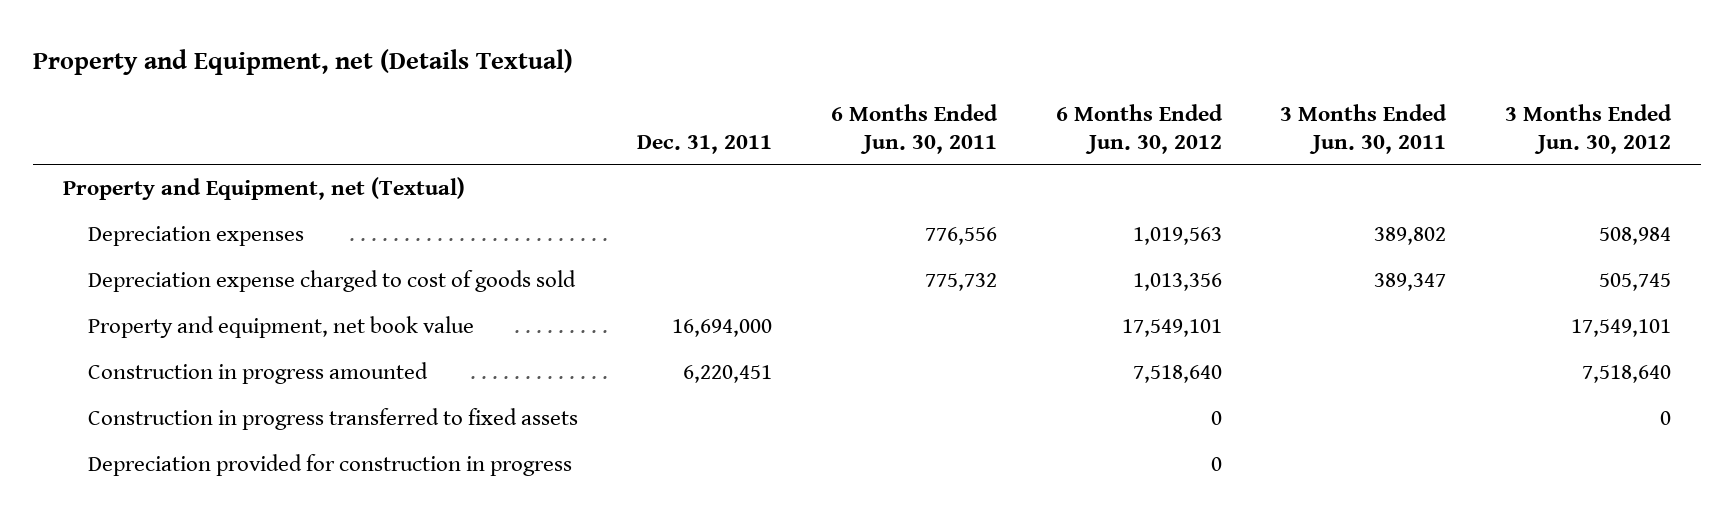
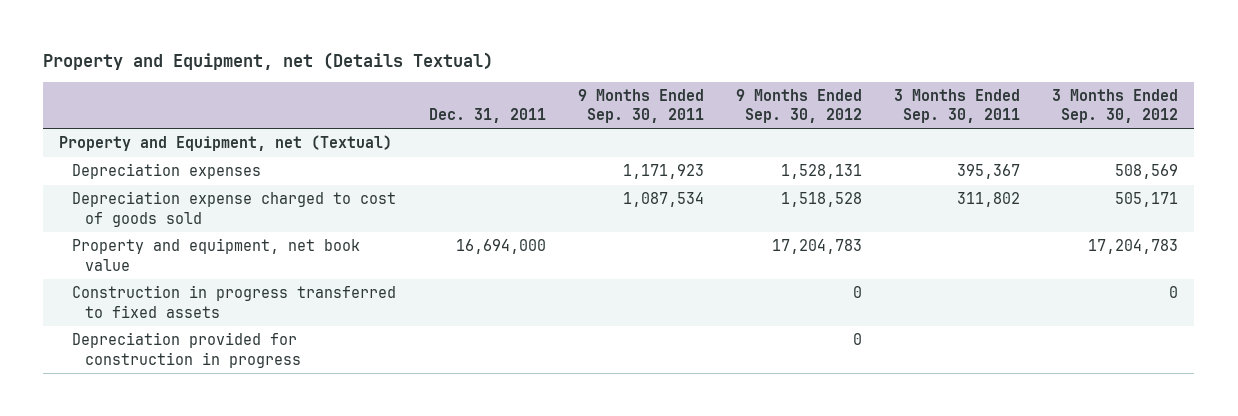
- | Dec. 31, 2011 | 6 Months Ended Jun. 30, 2011 | 6 Months Ended Jun. 30, 2012 | 3 Months Ended Jun. 30, 2011 | 3 Months Ended Jun. 30, 2012
+ | Dec. 31, 2011 | 9 Months Ended Sep. 30, 2011 | 9 Months Ended Sep. 30, 2012 | 3 Months Ended Sep. 30, 2011 | 3 Months Ended Sep. 30, 2012
- Construction in progress amounted | 6,220,451 | | 7,518,640 | | 7,518,640

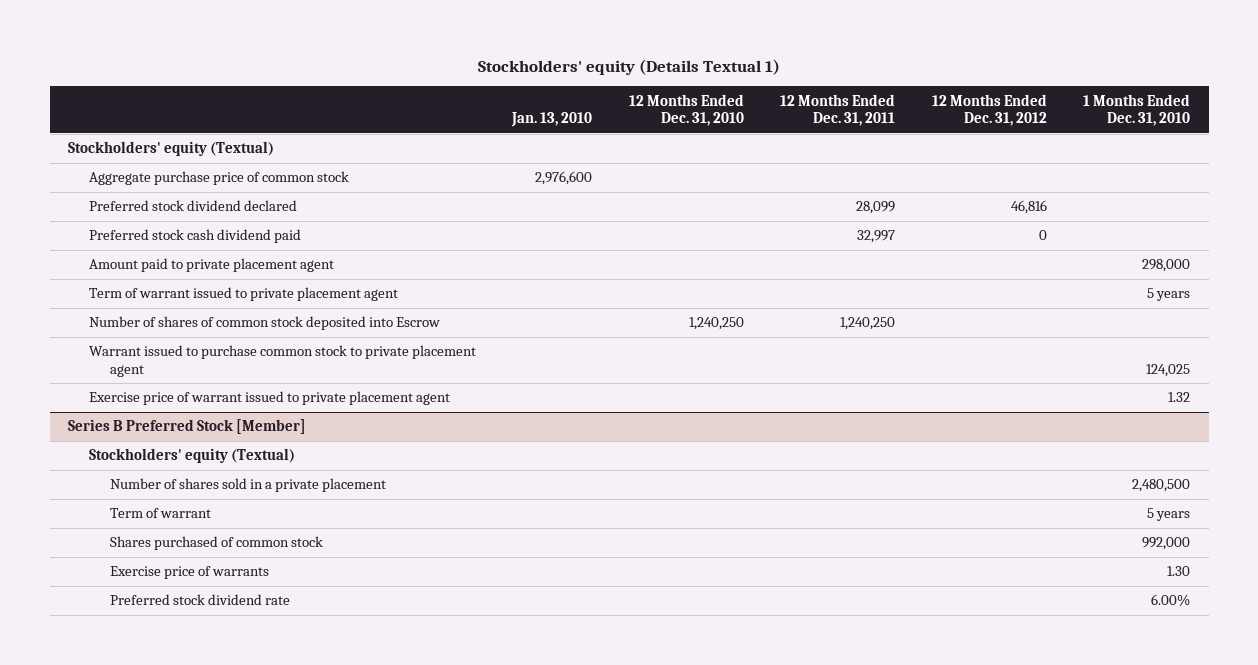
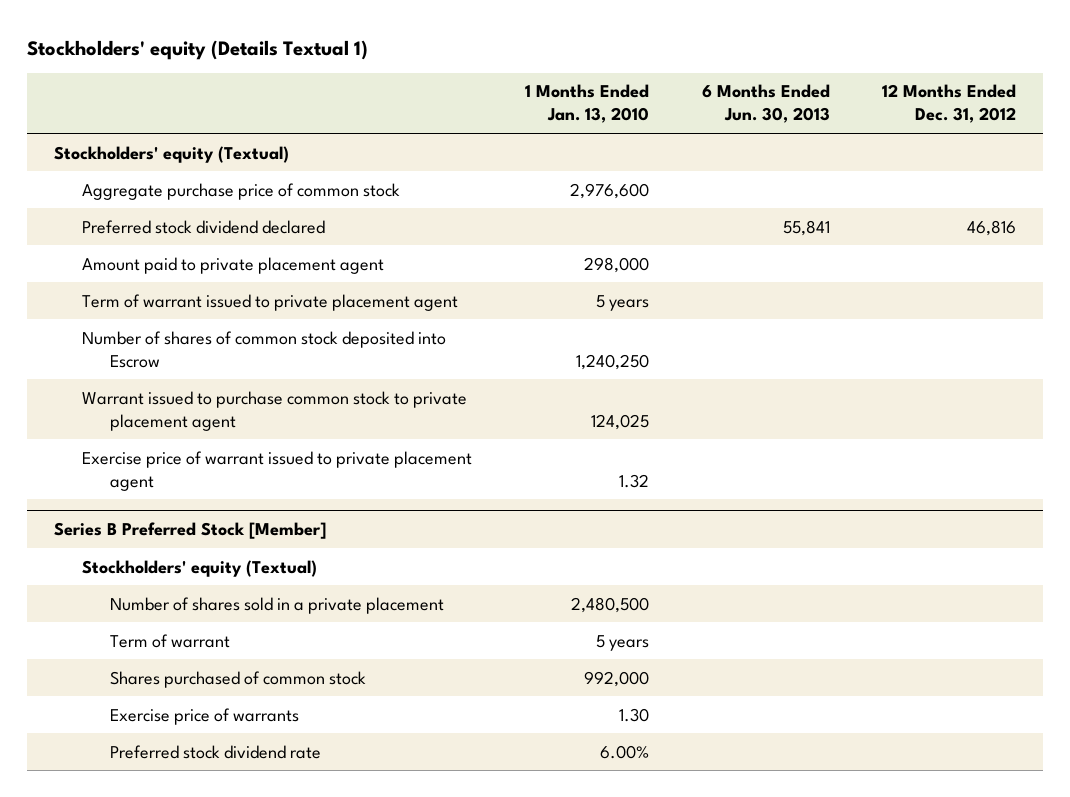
- | Jan. 13, 2010 | 12 Months Ended Dec. 31, 2010 | 12 Months Ended Dec. 31, 2011 | 12 Months Ended Dec. 31, 2012 | 1 Months Ended Dec. 31, 2010
+ | 1 Months Ended Jan. 13, 2010 | 6 Months Ended Jun. 30, 2013 | 12 Months Ended Dec. 31, 2012
- Preferred stock cash dividend paid | | | 32,997 | 0 |

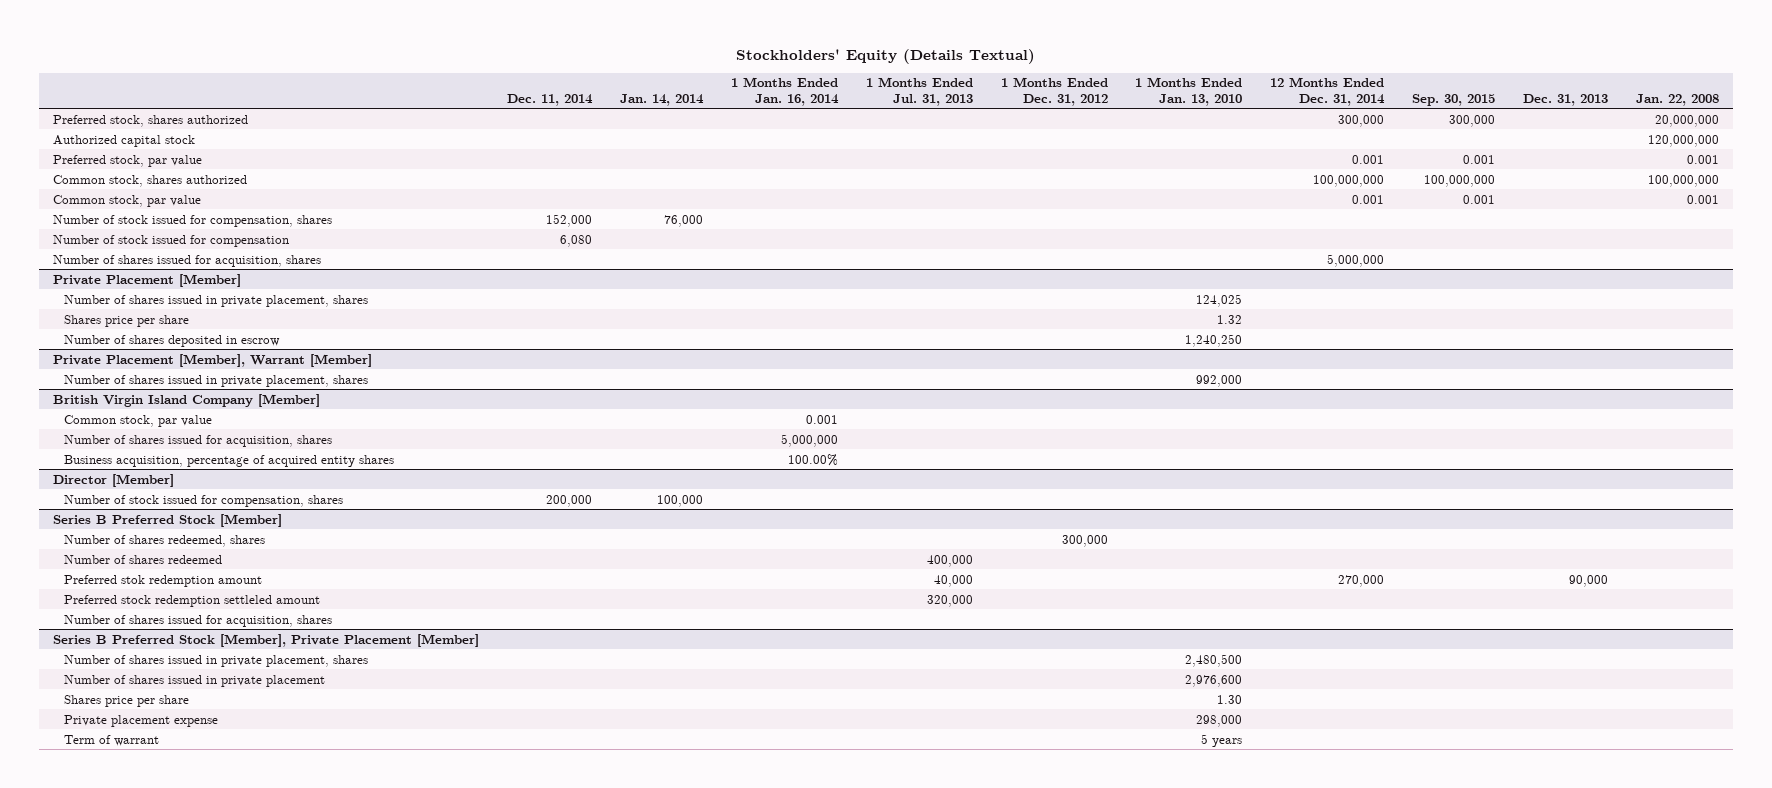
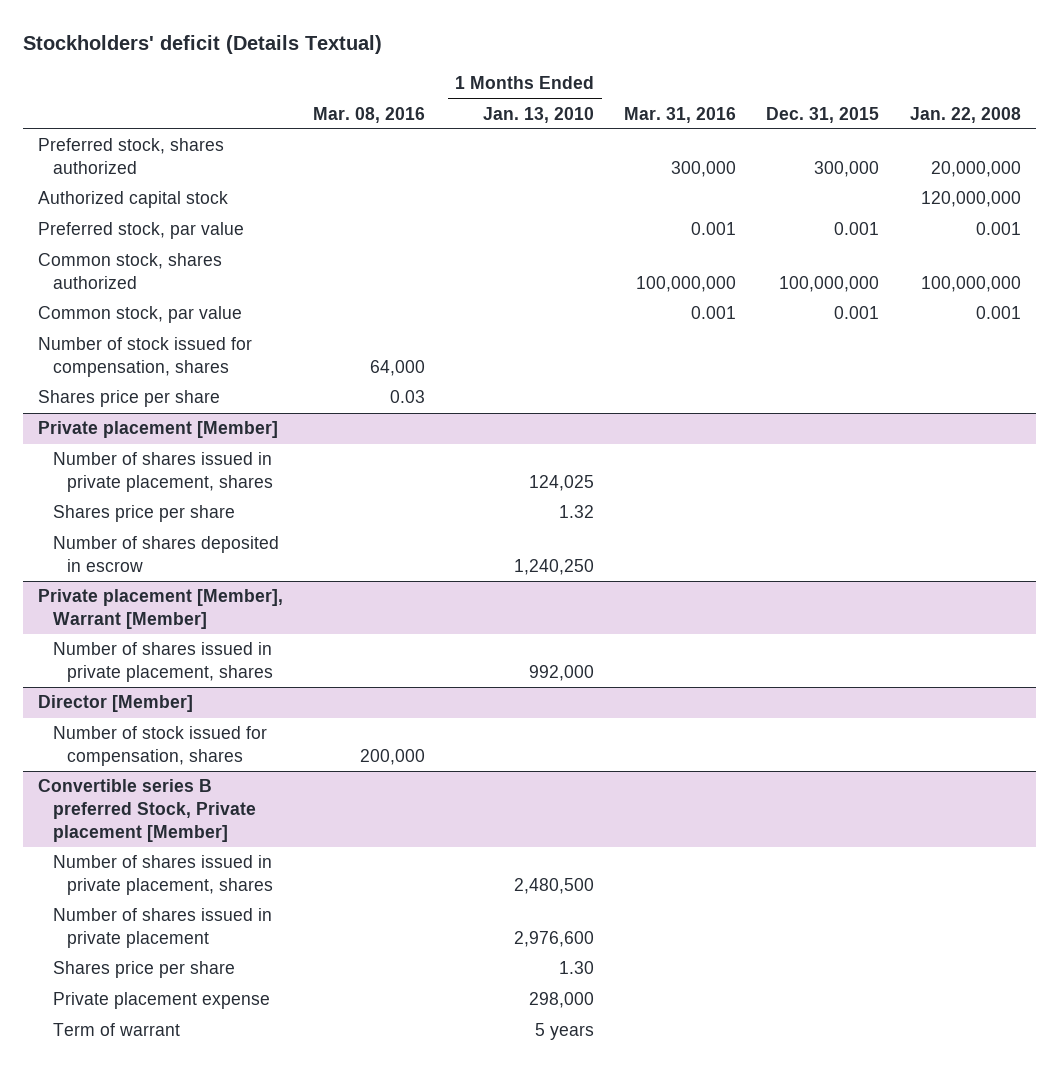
- Stockholders' Equity (Details Textual)
+ Stockholders' deficit (Details Textual)
- | Dec. 11, 2014 | Jan. 14, 2014 | 1 Months Ended Jan. 16, 2014 | 1 Months Ended Jul. 31, 2013 | 1 Months Ended Dec. 31, 2012 | 1 Months Ended Jan. 13, 2010 | 12 Months Ended Dec. 31, 2014 | Sep. 30, 2015 | Dec. 31, 2013 | Jan. 22, 2008
+ | Mar. 08, 2016 | 1 Months Ended Jan. 13, 2010 | Mar. 31, 2016 | Dec. 31, 2015 | Jan. 22, 2008
- Number of stock issued for compensation | 6,080 | | | | | | | | |
- Number of shares issued for acquisition, shares | | | | | | | 5,000,000 | | |
- Private Placement [Member]
+ Shares price per share | 0.03 | | | |
+ Private placement [Member]
- Private Placement [Member], Warrant [Member]
+ Private placement [Member], Warrant [Member]
- British Virgin Island Company [Member]
- Common stock, par value | | | 0.001 | | | | | | |
- Number of shares issued for acquisition, shares | | | 5,000,000 | | | | | | |
- Business acquisition, percentage of acquired entity shares | | | 100.00% | | | | | | |
- Series B Preferred Stock [Member]
- Number of shares redeemed, shares | | | | | 300,000 | | | | |
- Number of shares redeemed | | | | 400,000 | | | | | |
- Preferred stok redemption amount | | | | 40,000 | | | 270,000 | | 90,000 |
- Preferred stock redemption settleled amount | | | | 320,000 | | | | | |
- Number of shares issued for acquisition, shares
- Series B Preferred Stock [Member], Private Placement [Member]
+ Convertible series B preferred Stock, Private placement [Member]

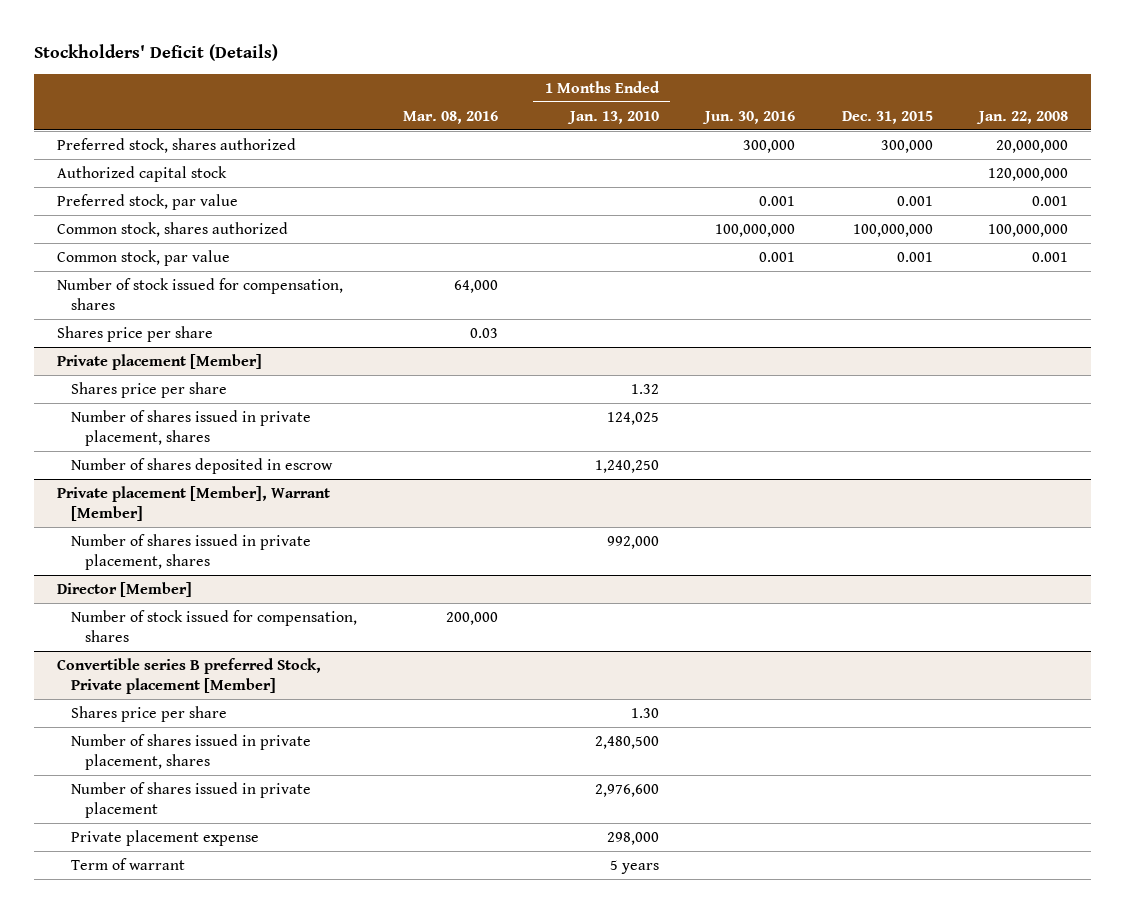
- Stockholders' deficit (Details Textual)
+ Stockholders' Deficit (Details)
- | Mar. 08, 2016 | 1 Months Ended Jan. 13, 2010 | Mar. 31, 2016 | Dec. 31, 2015 | Jan. 22, 2008
+ | Mar. 08, 2016 | 1 Months Ended Jan. 13, 2010 | Jun. 30, 2016 | Dec. 31, 2015 | Jan. 22, 2008
@ Private placement [Member]
moved down: Number of shares issued in private placement, shares | | 124,025 | | |
@ Convertible series B preferred Stock, Private placement [Member]
moved up: Shares price per share | | 1.30 | | |

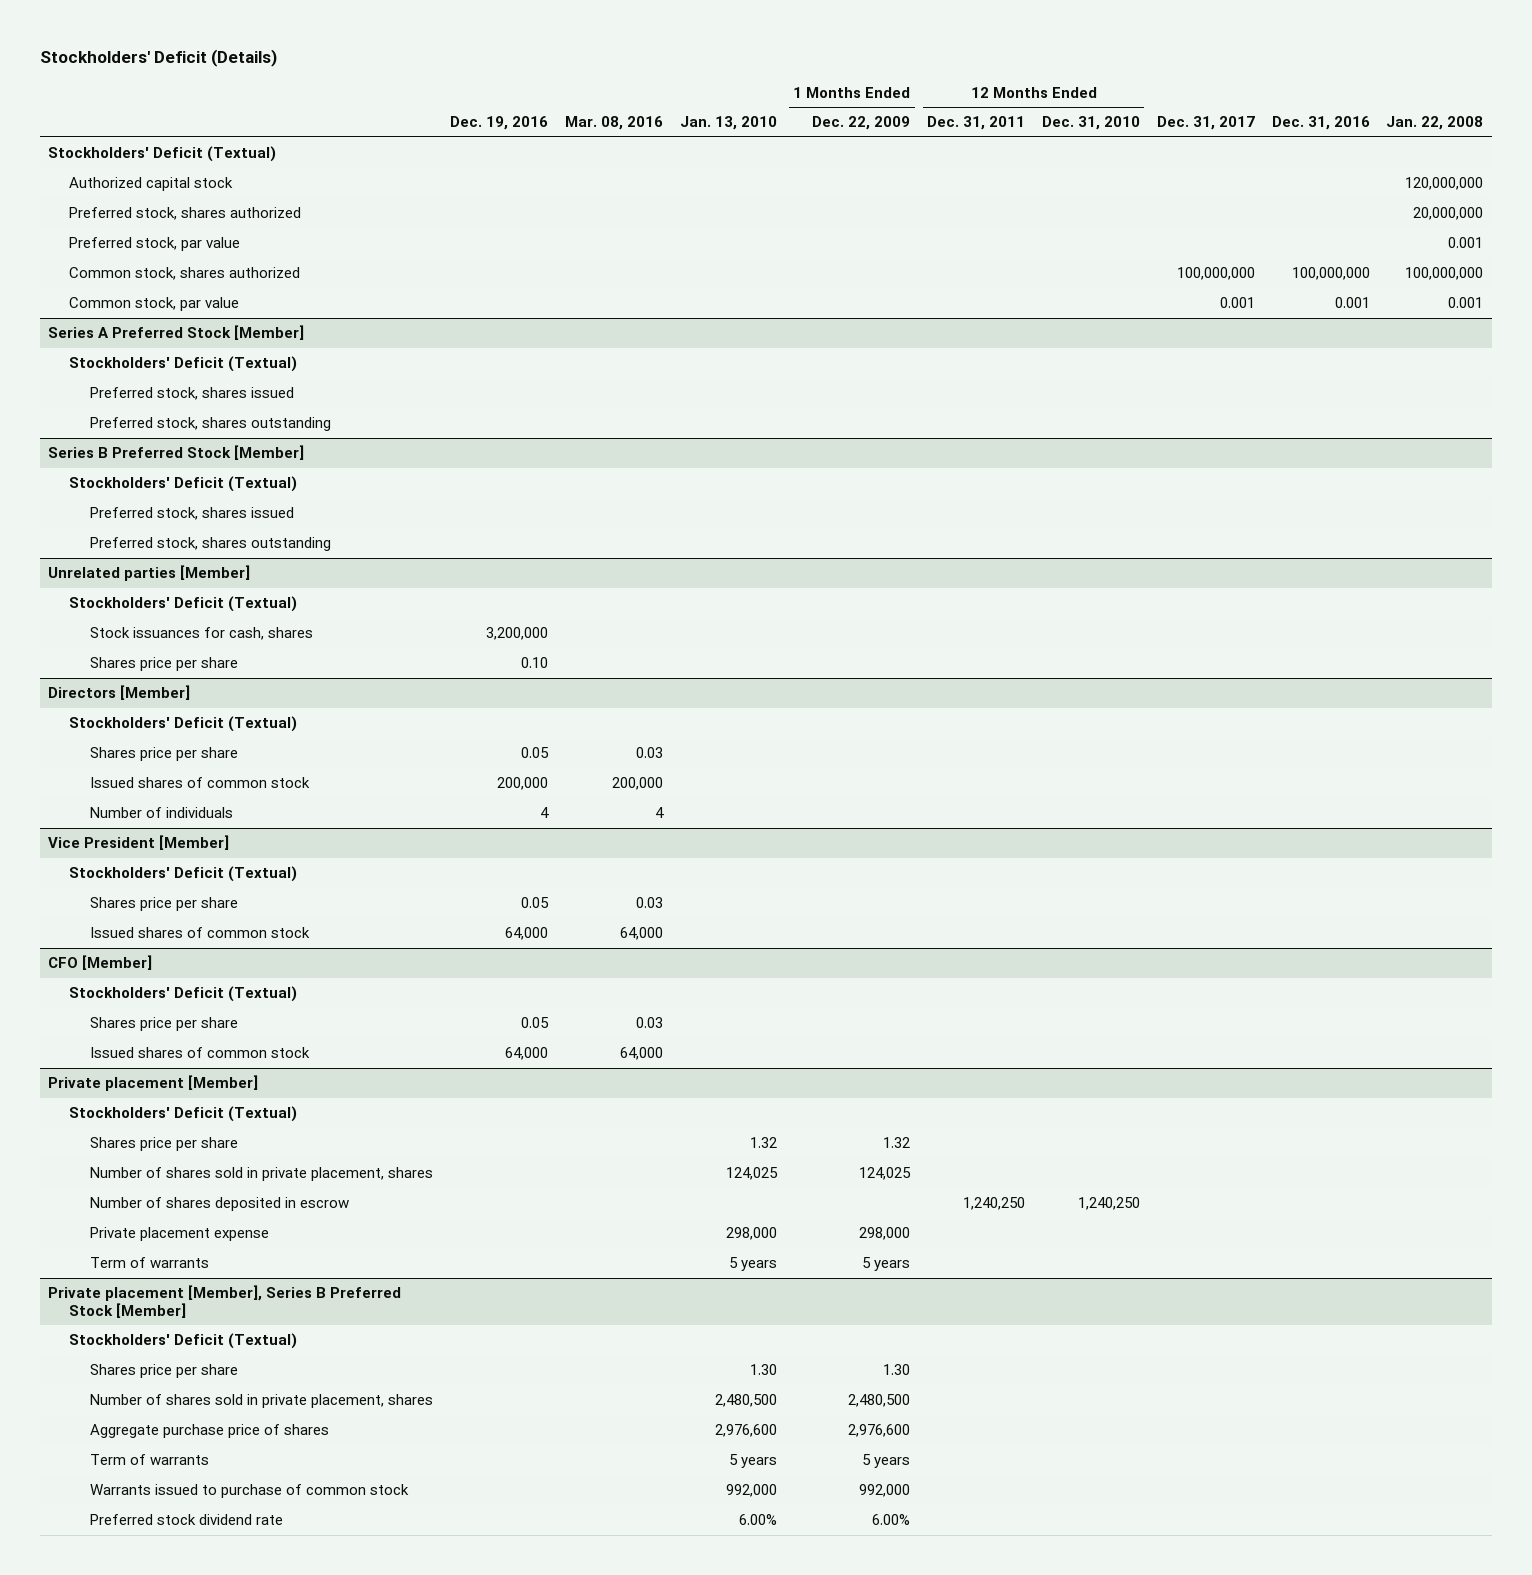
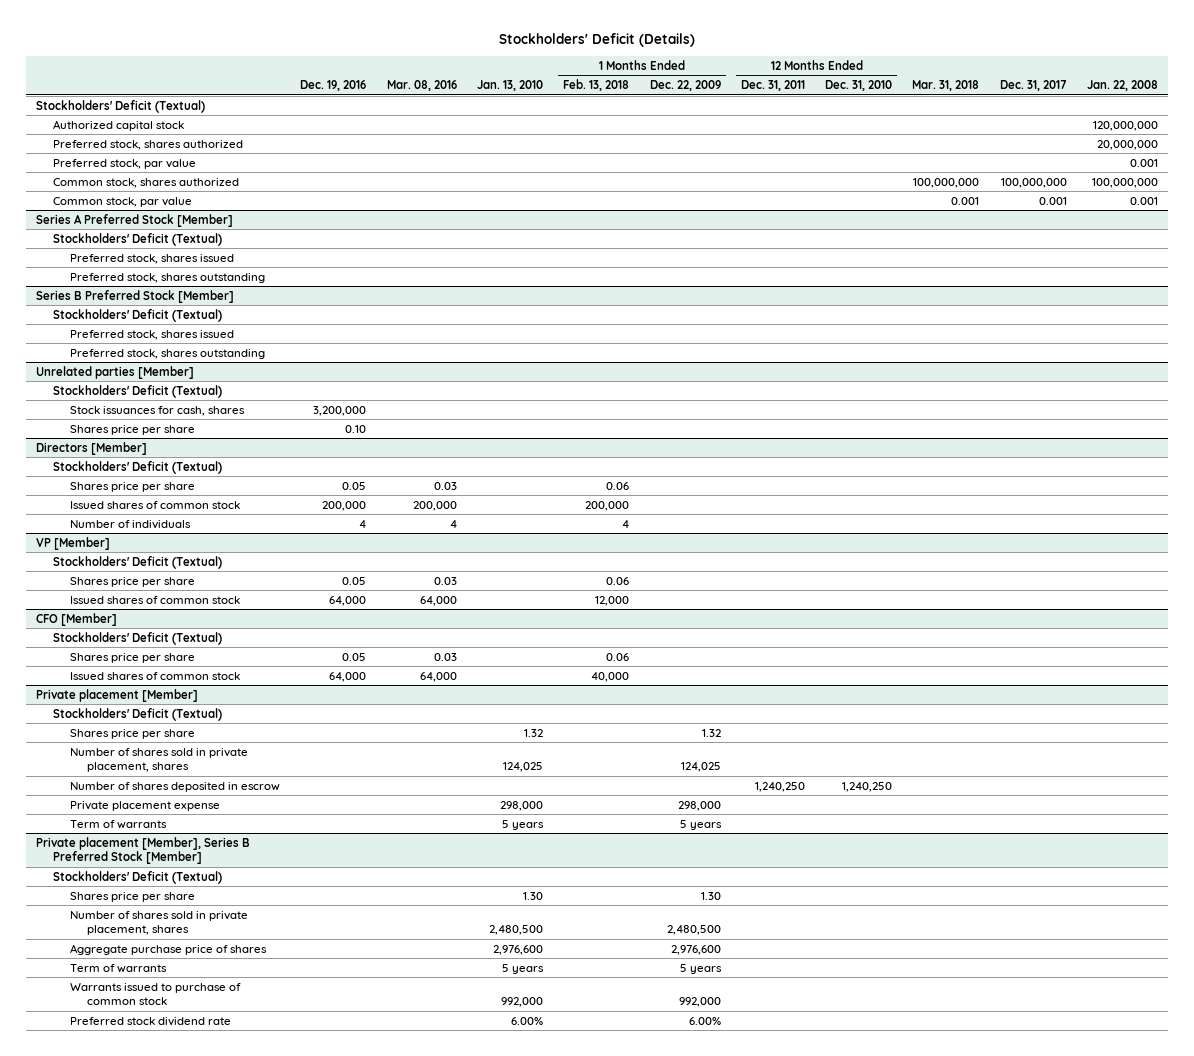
- | Dec. 19, 2016 | Mar. 08, 2016 | Jan. 13, 2010 | 1 Months Ended Dec. 22, 2009 | 12 Months Ended Dec. 31, 2011 | 12 Months Ended Dec. 31, 2010 | Dec. 31, 2017 | Dec. 31, 2016 | Jan. 22, 2008
+ | Dec. 19, 2016 | Mar. 08, 2016 | Jan. 13, 2010 | 1 Months Ended Feb. 13, 2018 | 1 Months Ended Dec. 22, 2009 | 12 Months Ended Dec. 31, 2011 | 12 Months Ended Dec. 31, 2010 | Mar. 31, 2018 | Dec. 31, 2017 | Jan. 22, 2008
- Vice President [Member]
+ VP [Member]

